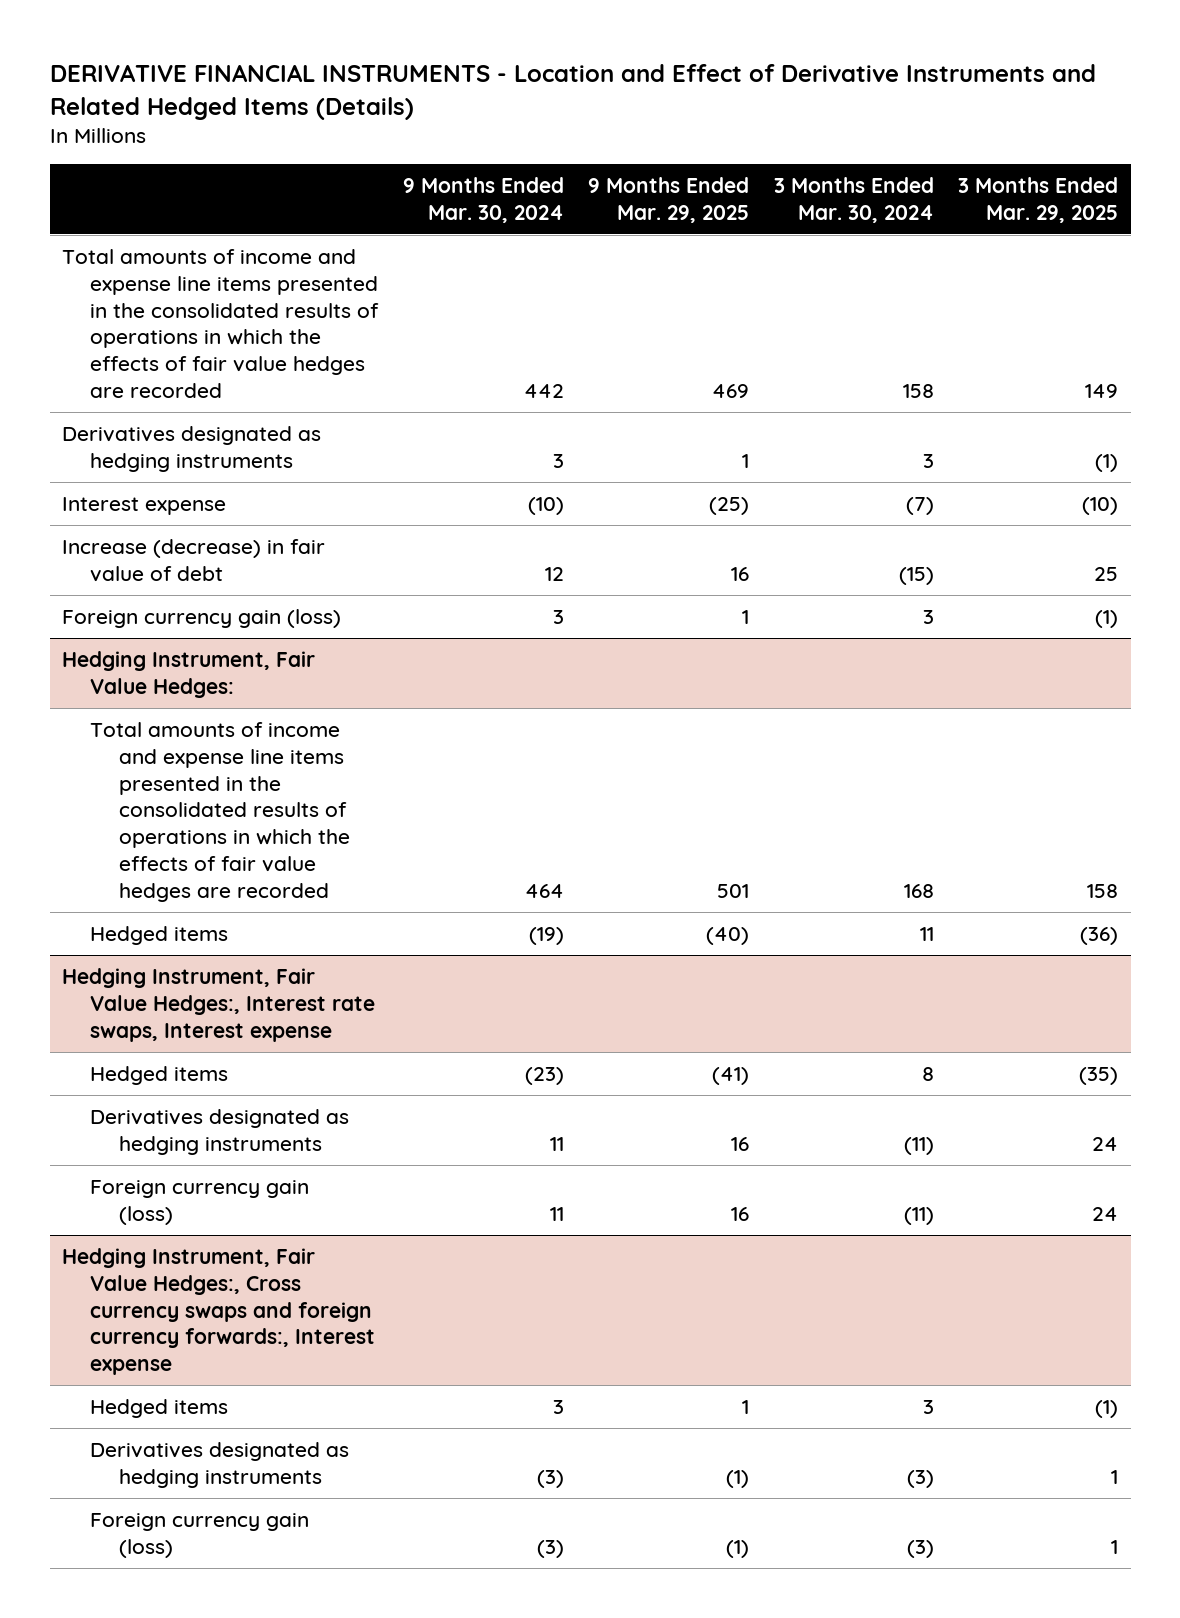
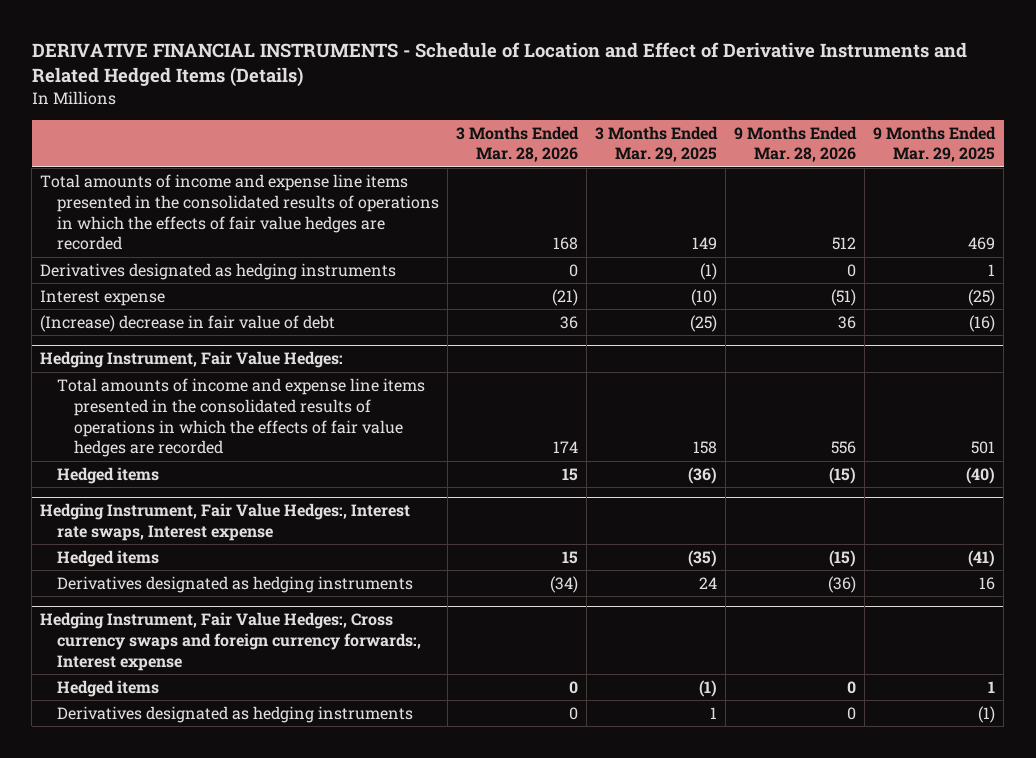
- DERIVATIVE FINANCIAL INSTRUMENTS - Location and Effect of Derivative Instruments and Related Hedged Items (Details)
+ DERIVATIVE FINANCIAL INSTRUMENTS - Schedule of Location and Effect of Derivative Instruments and Related Hedged Items (Details)
- | 9 Months Ended Mar. 30, 2024 | 9 Months Ended Mar. 29, 2025 | 3 Months Ended Mar. 30, 2024 | 3 Months Ended Mar. 29, 2025
+ | 3 Months Ended Mar. 28, 2026 | 3 Months Ended Mar. 29, 2025 | 9 Months Ended Mar. 28, 2026 | 9 Months Ended Mar. 29, 2025
- Increase (decrease) in fair value of debt | 12 | 16 | (15) | 25
- Foreign currency gain (loss) | 3 | 1 | 3 | (1)
+ (Increase) decrease in fair value of debt | 36 | (25) | 36 | (16)
@ Hedging Instrument, Fair Value Hedges:, Interest rate swaps, Interest expense
- Foreign currency gain (loss) | 11 | 16 | (11) | 24
@ Hedging Instrument, Fair Value Hedges:, Cross currency swaps and foreign currency forwards:, Interest expense
- Foreign currency gain (loss) | (3) | (1) | (3) | 1

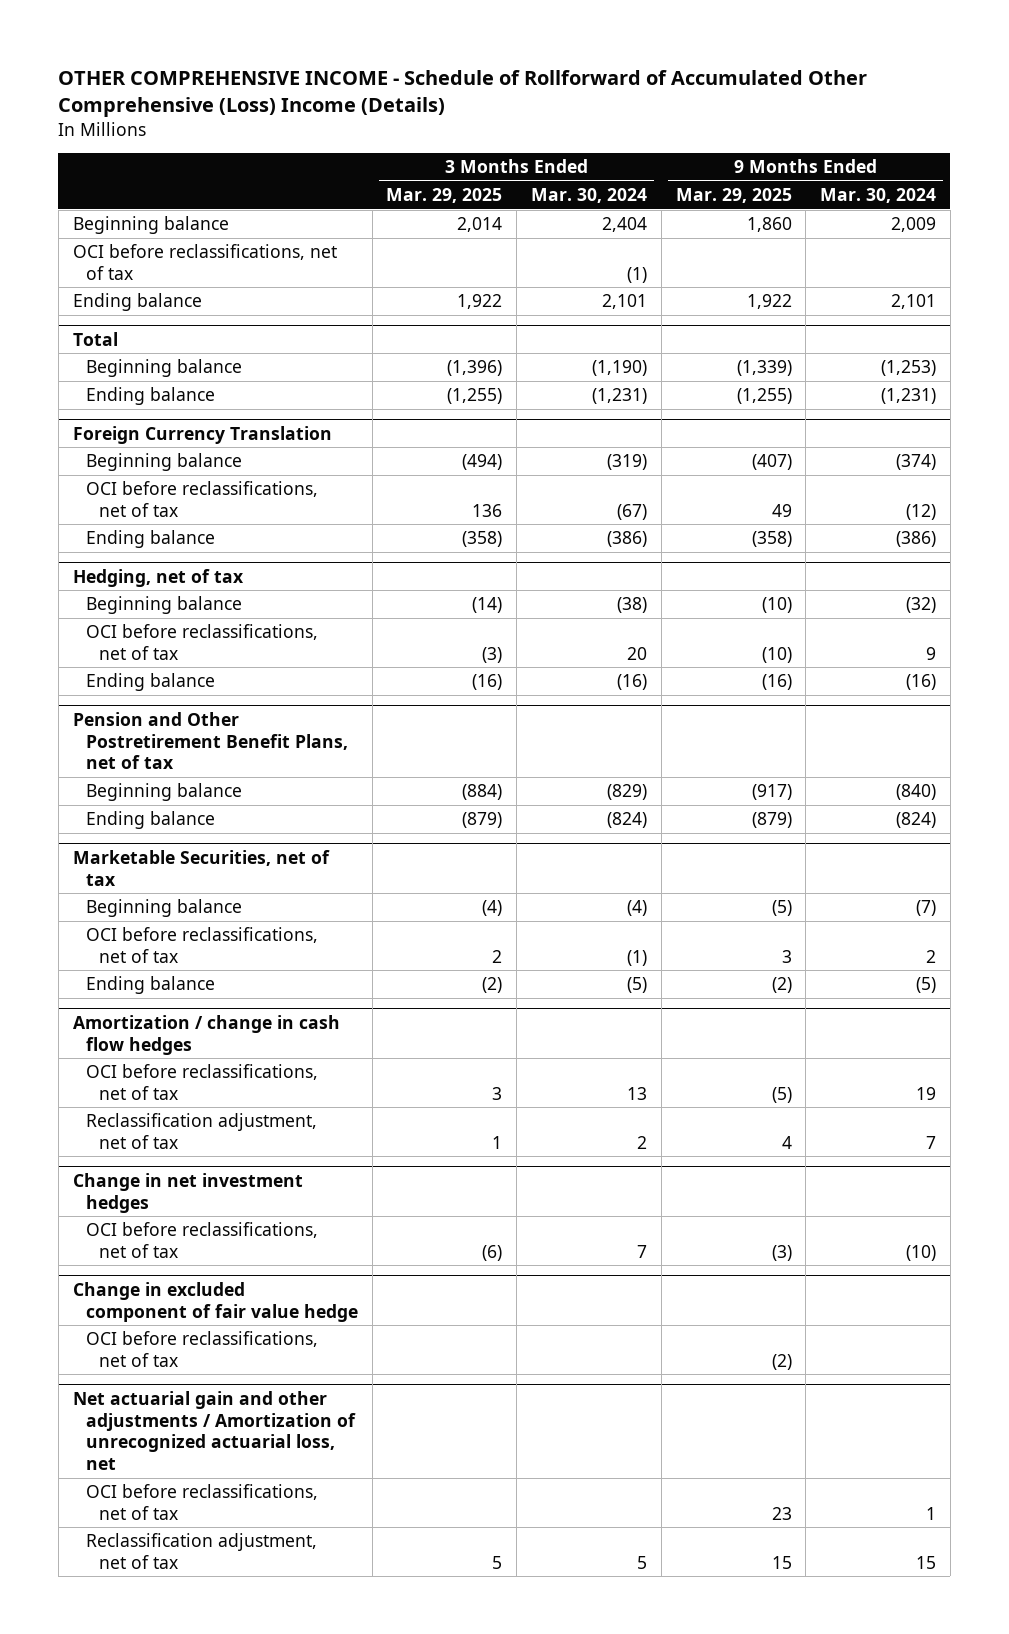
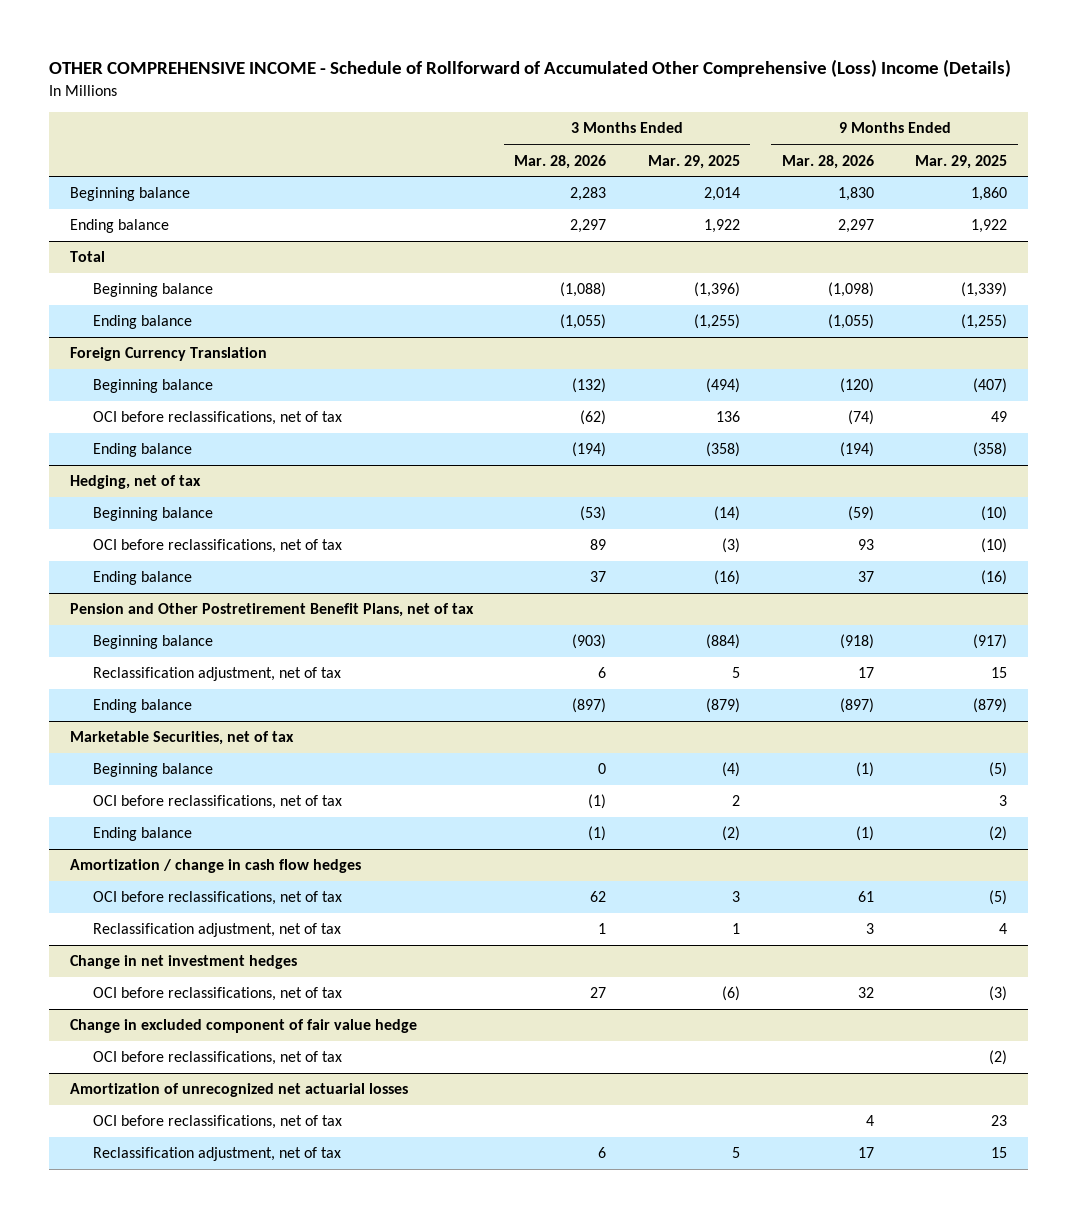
- | 3 Months Ended Mar. 29, 2025 | 3 Months Ended Mar. 30, 2024 | 9 Months Ended Mar. 29, 2025 | 9 Months Ended Mar. 30, 2024
+ | 3 Months Ended Mar. 28, 2026 | 3 Months Ended Mar. 29, 2025 | 9 Months Ended Mar. 28, 2026 | 9 Months Ended Mar. 29, 2025
- OCI before reclassifications, net of tax | | (1) | |
@ Pension and Other Postretirement Benefit Plans, net of tax
+ Reclassification adjustment, net of tax | 6 | 5 | 17 | 15
- Net actuarial gain and other adjustments / Amortization of unrecognized actuarial loss, net
+ Amortization of unrecognized net actuarial losses

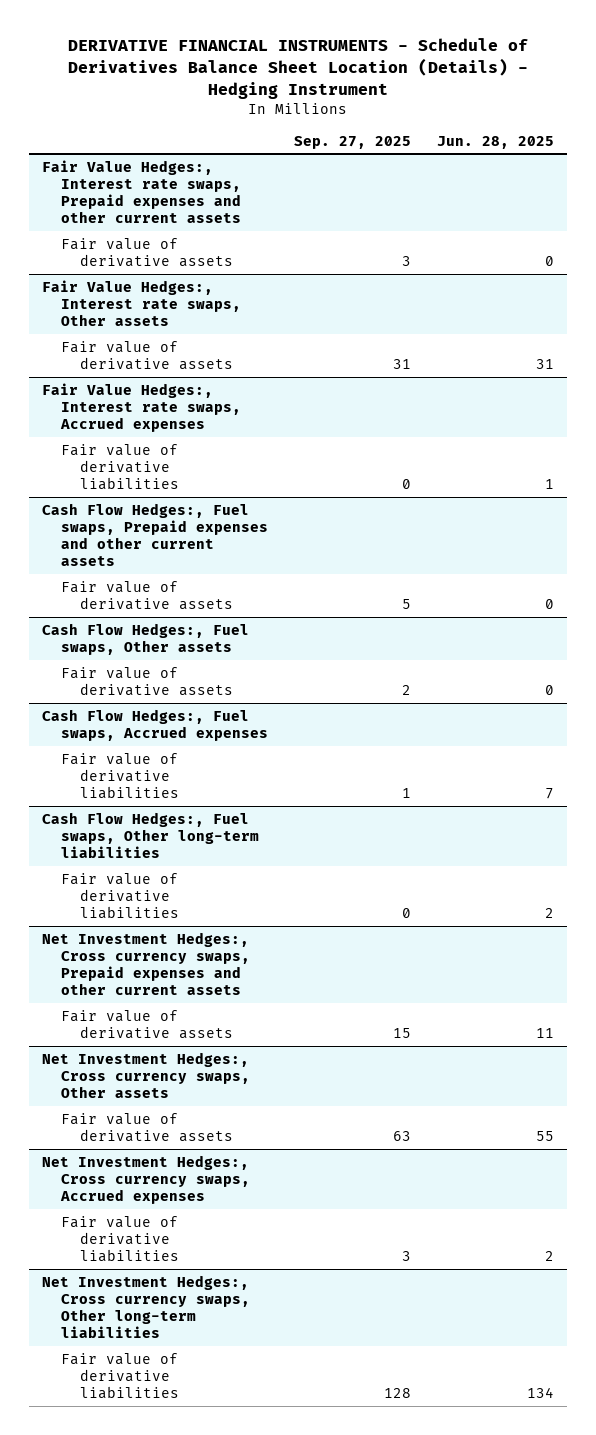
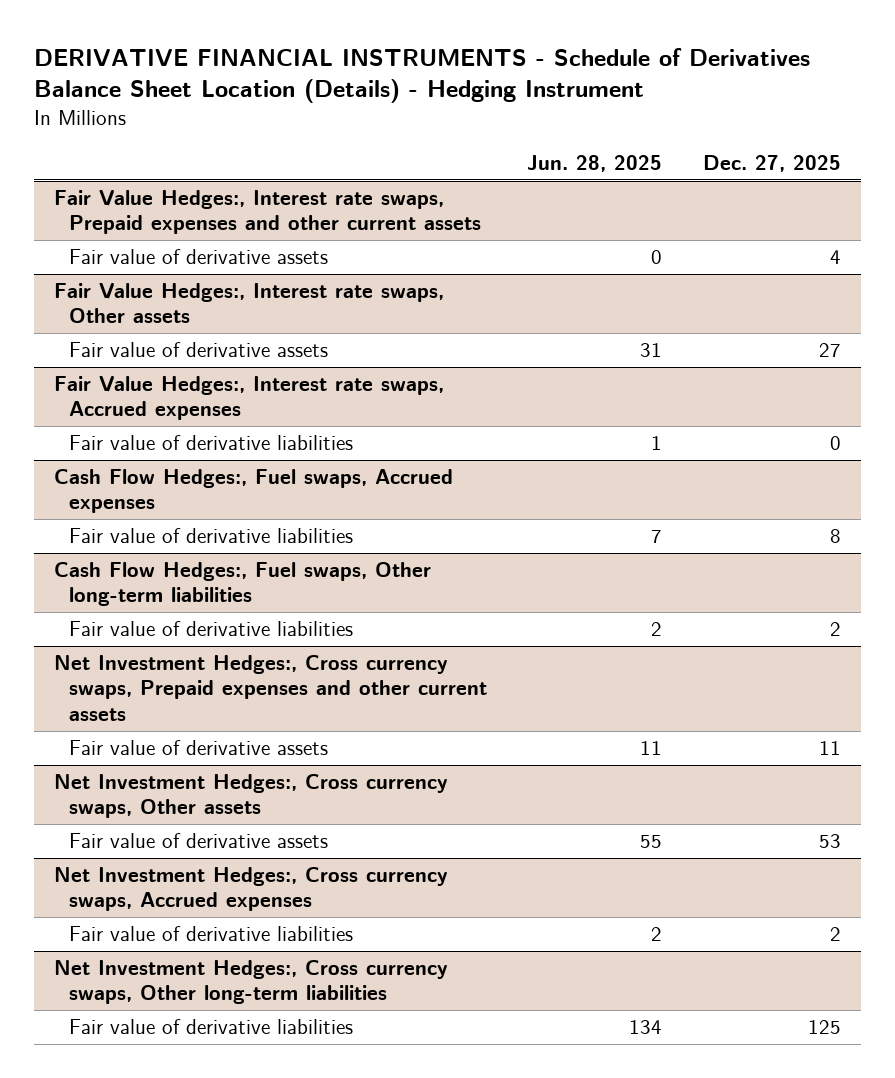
- | Sep. 27, 2025 | Jun. 28, 2025
+ | Jun. 28, 2025 | Dec. 27, 2025
- Cash Flow Hedges:, Fuel swaps, Prepaid expenses and other current assets
- Fair value of derivative assets | 5 | 0
- Cash Flow Hedges:, Fuel swaps, Other assets
- Fair value of derivative assets | 2 | 0

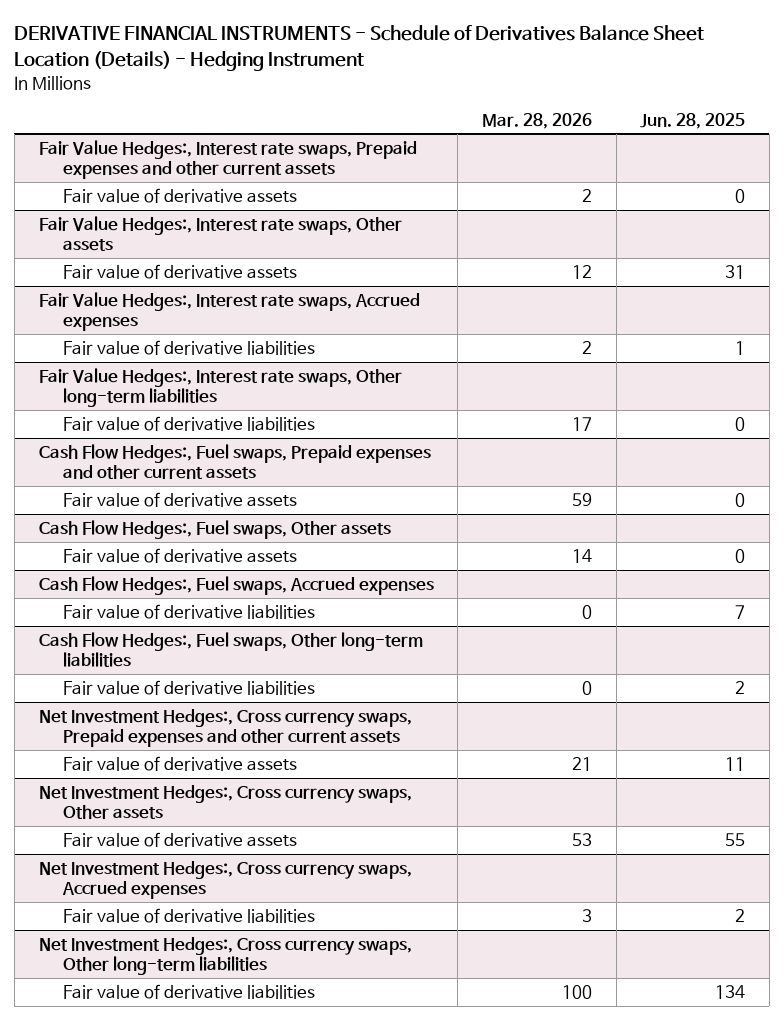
- | Jun. 28, 2025 | Dec. 27, 2025
+ | Mar. 28, 2026 | Jun. 28, 2025
+ Fair Value Hedges:, Interest rate swaps, Other long-term liabilities
+ Fair value of derivative liabilities | 17 | 0
+ Cash Flow Hedges:, Fuel swaps, Prepaid expenses and other current assets
+ Fair value of derivative assets | 59 | 0
+ Cash Flow Hedges:, Fuel swaps, Other assets
+ Fair value of derivative assets | 14 | 0

